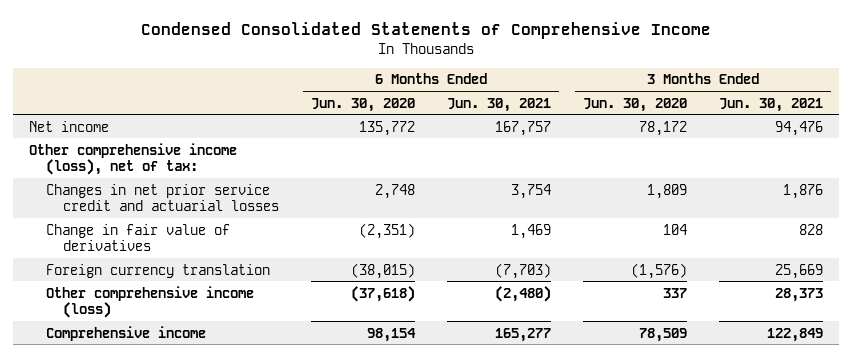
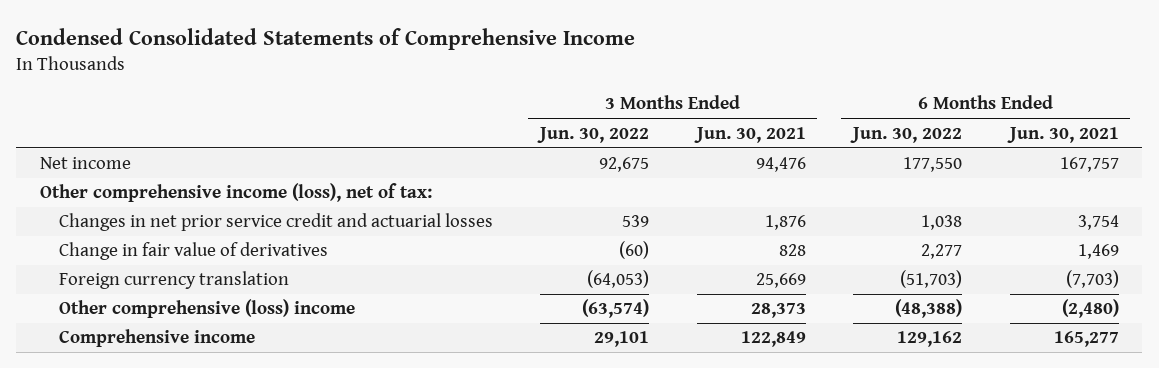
- | 6 Months Ended Jun. 30, 2020 | 6 Months Ended Jun. 30, 2021 | 3 Months Ended Jun. 30, 2020 | 3 Months Ended Jun. 30, 2021
+ | 3 Months Ended Jun. 30, 2022 | 3 Months Ended Jun. 30, 2021 | 6 Months Ended Jun. 30, 2022 | 6 Months Ended Jun. 30, 2021
- Other comprehensive income (loss) | (37,618) | (2,480) | 337 | 28,373
+ Other comprehensive (loss) income | (63,574) | 28,373 | (48,388) | (2,480)

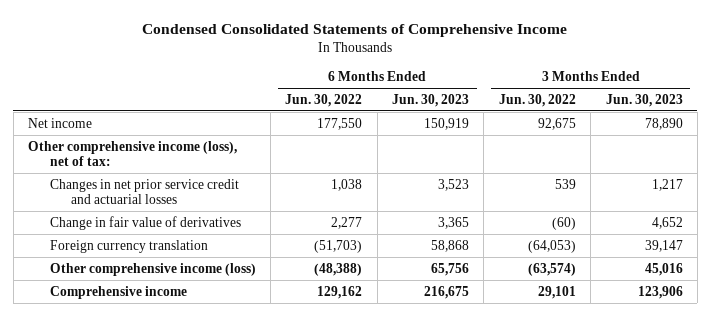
- | 3 Months Ended Jun. 30, 2022 | 3 Months Ended Jun. 30, 2021 | 6 Months Ended Jun. 30, 2022 | 6 Months Ended Jun. 30, 2021
+ | 6 Months Ended Jun. 30, 2022 | 6 Months Ended Jun. 30, 2023 | 3 Months Ended Jun. 30, 2022 | 3 Months Ended Jun. 30, 2023
- Other comprehensive (loss) income | (63,574) | 28,373 | (48,388) | (2,480)
+ Other comprehensive income (loss) | (48,388) | 65,756 | (63,574) | 45,016

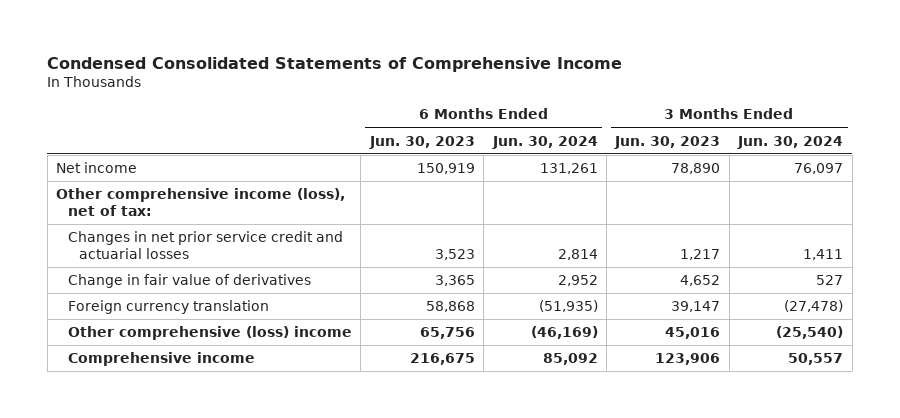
- | 6 Months Ended Jun. 30, 2022 | 6 Months Ended Jun. 30, 2023 | 3 Months Ended Jun. 30, 2022 | 3 Months Ended Jun. 30, 2023
+ | 6 Months Ended Jun. 30, 2023 | 6 Months Ended Jun. 30, 2024 | 3 Months Ended Jun. 30, 2023 | 3 Months Ended Jun. 30, 2024
- Other comprehensive income (loss) | (48,388) | 65,756 | (63,574) | 45,016
+ Other comprehensive (loss) income | 65,756 | (46,169) | 45,016 | (25,540)

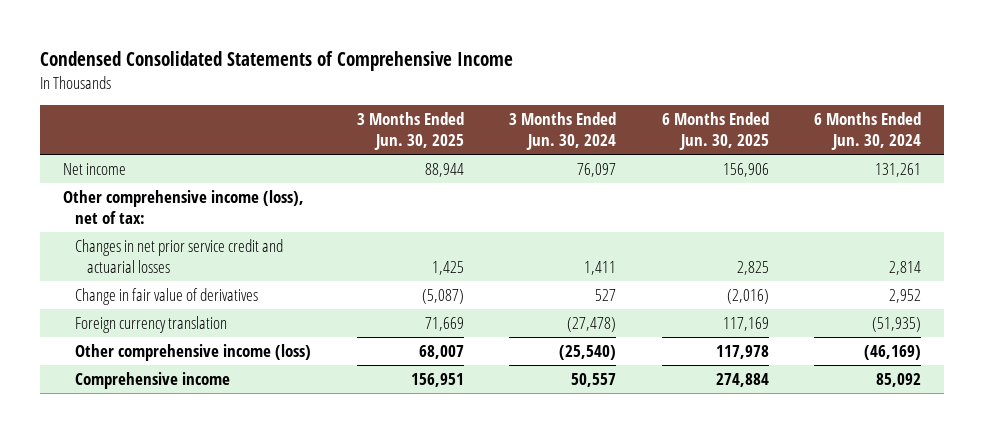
- | 6 Months Ended Jun. 30, 2023 | 6 Months Ended Jun. 30, 2024 | 3 Months Ended Jun. 30, 2023 | 3 Months Ended Jun. 30, 2024
+ | 3 Months Ended Jun. 30, 2025 | 3 Months Ended Jun. 30, 2024 | 6 Months Ended Jun. 30, 2025 | 6 Months Ended Jun. 30, 2024
- Other comprehensive (loss) income | 65,756 | (46,169) | 45,016 | (25,540)
+ Other comprehensive income (loss) | 68,007 | (25,540) | 117,978 | (46,169)

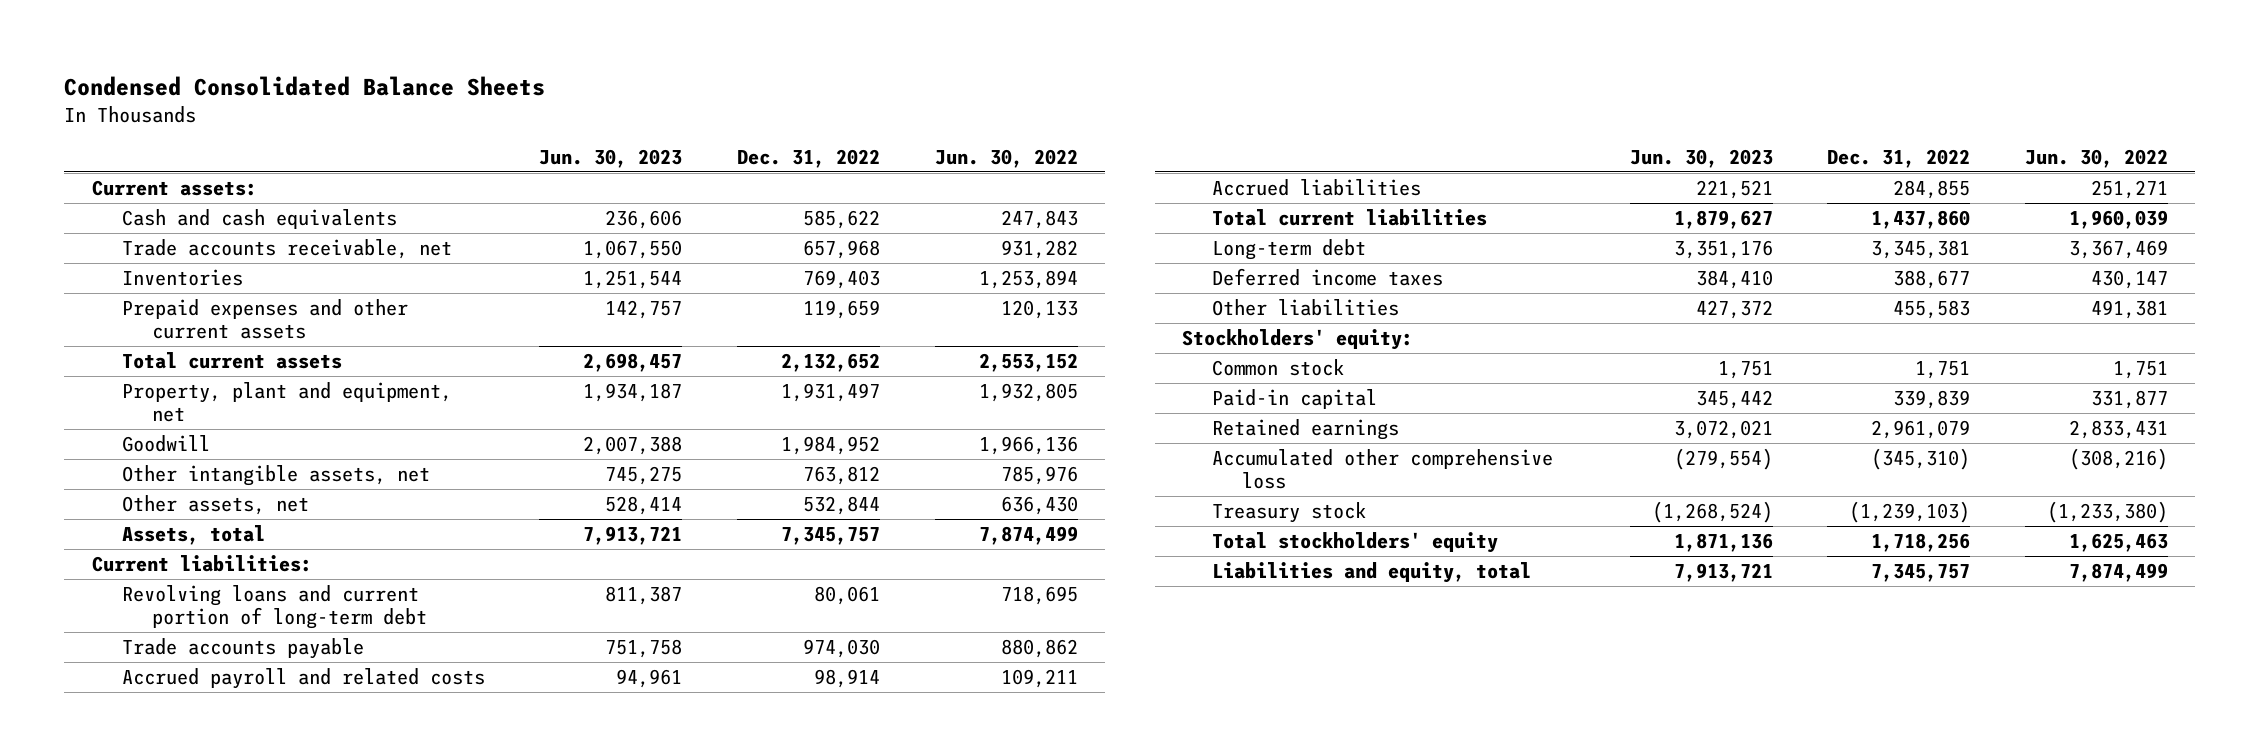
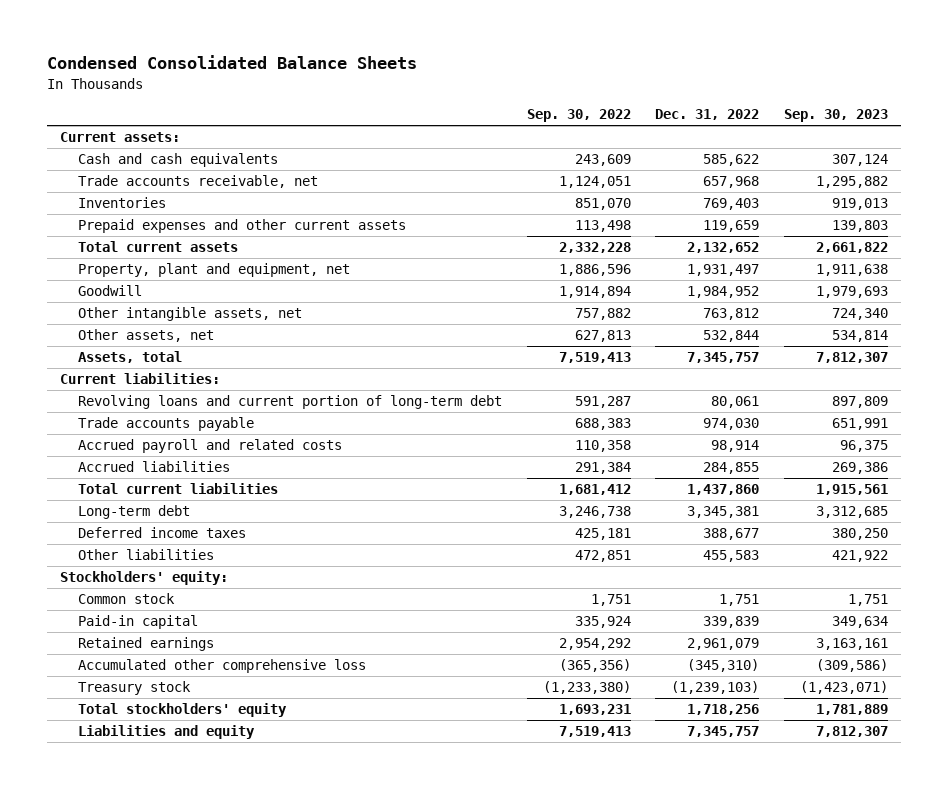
- | Jun. 30, 2023 | Dec. 31, 2022 | Jun. 30, 2022
+ | Sep. 30, 2022 | Dec. 31, 2022 | Sep. 30, 2023
- Liabilities and equity, total | 7,913,721 | 7,345,757 | 7,874,499
+ Liabilities and equity | 7,519,413 | 7,345,757 | 7,812,307

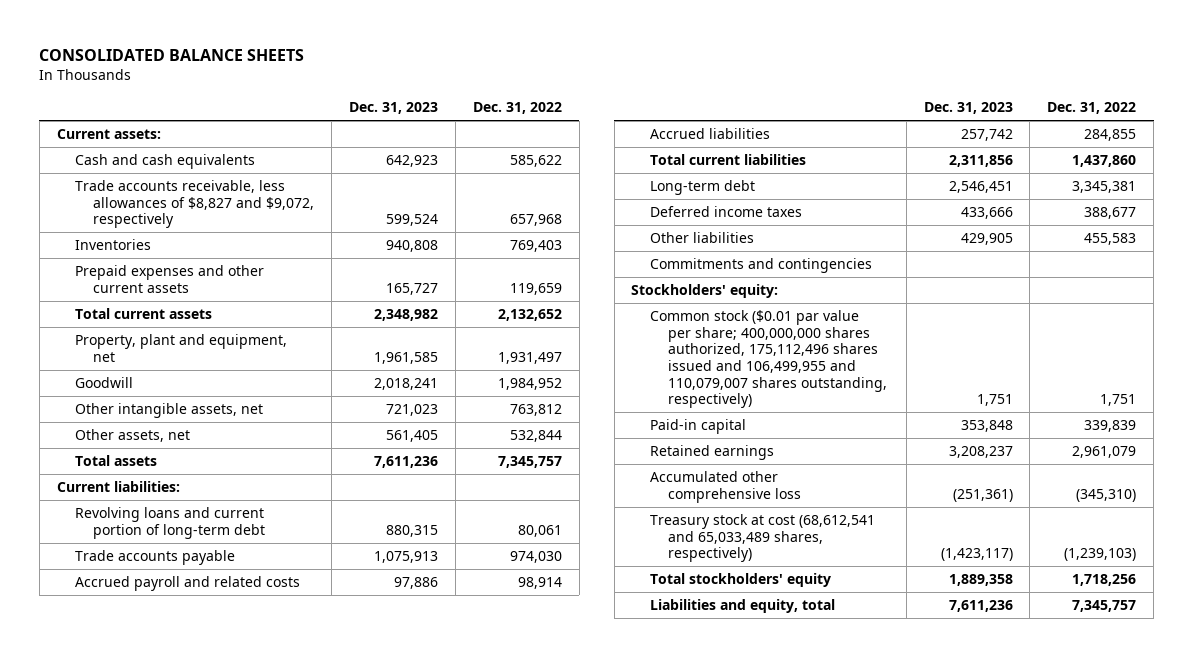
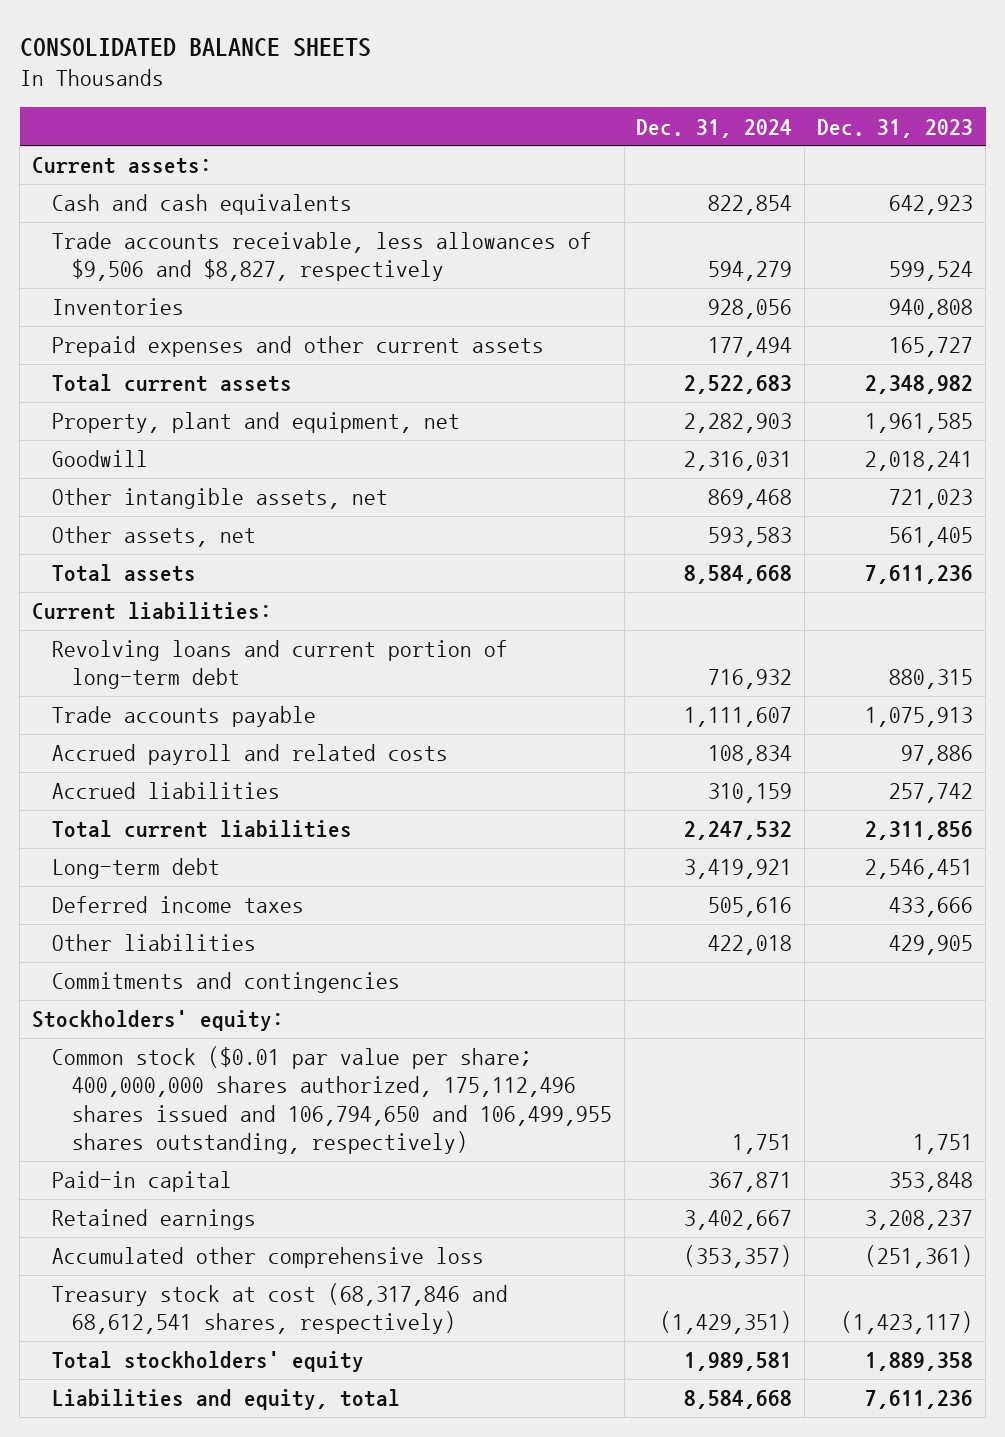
- | Dec. 31, 2023 | Dec. 31, 2022
+ | Dec. 31, 2024 | Dec. 31, 2023
- Trade accounts receivable, less allowances of $8,827 and $9,072, respectively | 599,524 | 657,968
+ Trade accounts receivable, less allowances of $9,506 and $8,827, respectively | 594,279 | 599,524
- Common stock ($0.01 par value per share; 400,000,000 shares authorized, 175,112,496 shares issued and 106,499,955 and 110,079,007 shares outstanding, respectively) | 1,751 | 1,751
+ Common stock ($0.01 par value per share; 400,000,000 shares authorized, 175,112,496 shares issued and 106,794,650 and 106,499,955 shares outstanding, respectively) | 1,751 | 1,751
- Treasury stock at cost (68,612,541 and 65,033,489 shares, respectively) | (1,423,117) | (1,239,103)
+ Treasury stock at cost (68,317,846 and 68,612,541 shares, respectively) | (1,429,351) | (1,423,117)

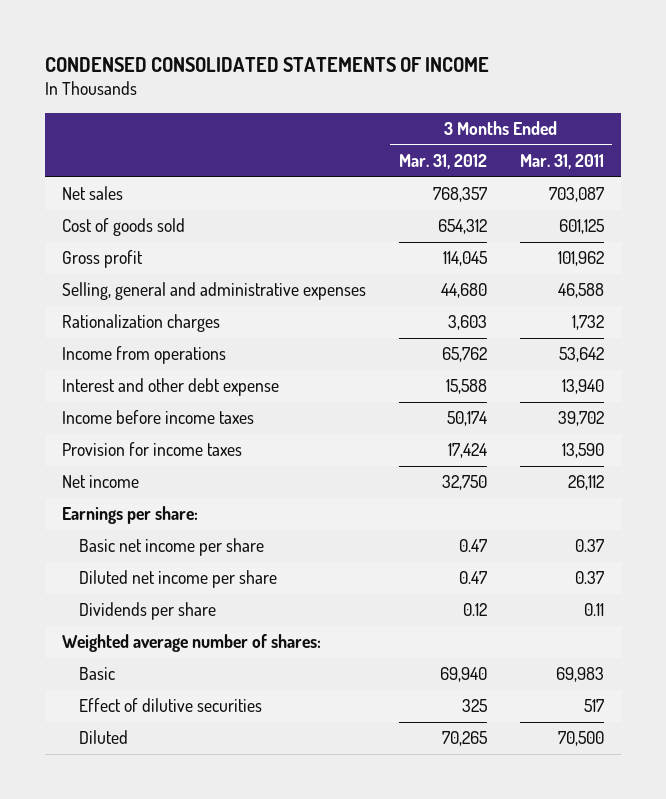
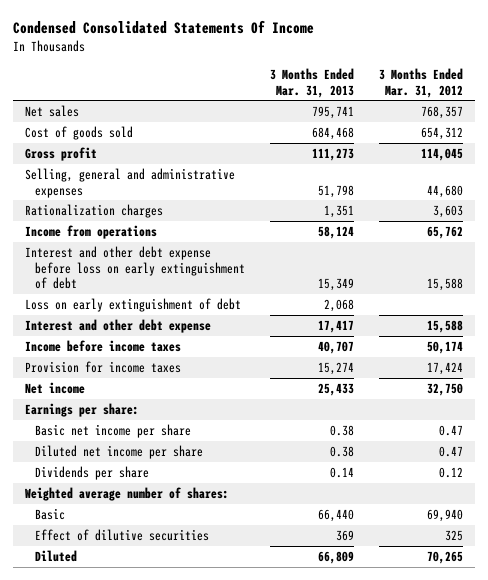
- CONDENSED CONSOLIDATED STATEMENTS OF INCOME
+ Condensed Consolidated Statements Of Income
- | 3 Months Ended Mar. 31, 2012 | 3 Months Ended Mar. 31, 2011
+ | 3 Months Ended Mar. 31, 2013 | 3 Months Ended Mar. 31, 2012
+ Interest and other debt expense before loss on early extinguishment of debt | 15,349 | 15,588
+ Loss on early extinguishment of debt | 2,068 |

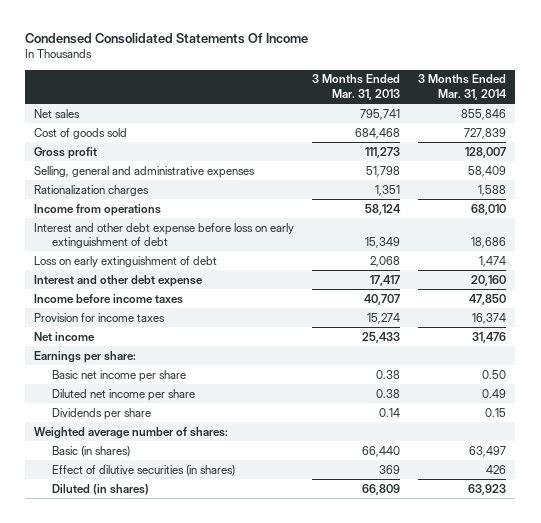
- | 3 Months Ended Mar. 31, 2013 | 3 Months Ended Mar. 31, 2012
+ | 3 Months Ended Mar. 31, 2013 | 3 Months Ended Mar. 31, 2014
- Basic | 66,440 | 69,940
- Effect of dilutive securities | 369 | 325
- Diluted | 66,809 | 70,265
+ Basic (in shares) | 66,440 | 63,497
+ Effect of dilutive securities (in shares) | 369 | 426
+ Diluted (in shares) | 66,809 | 63,923

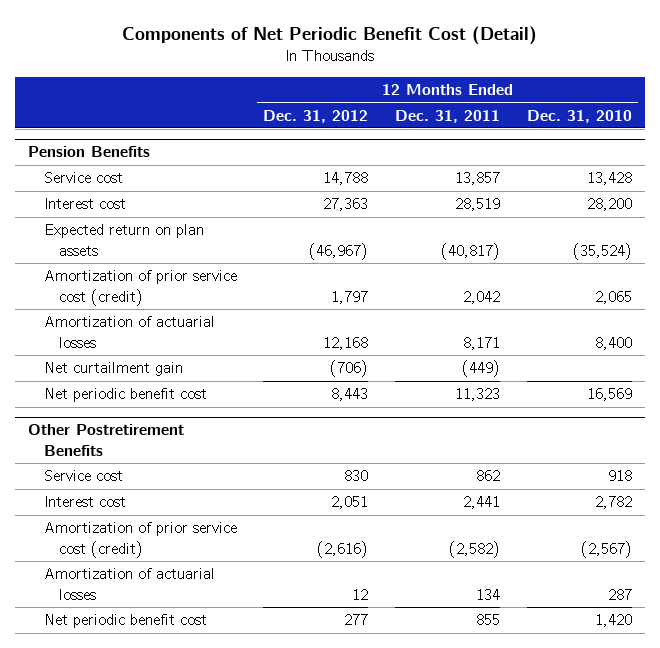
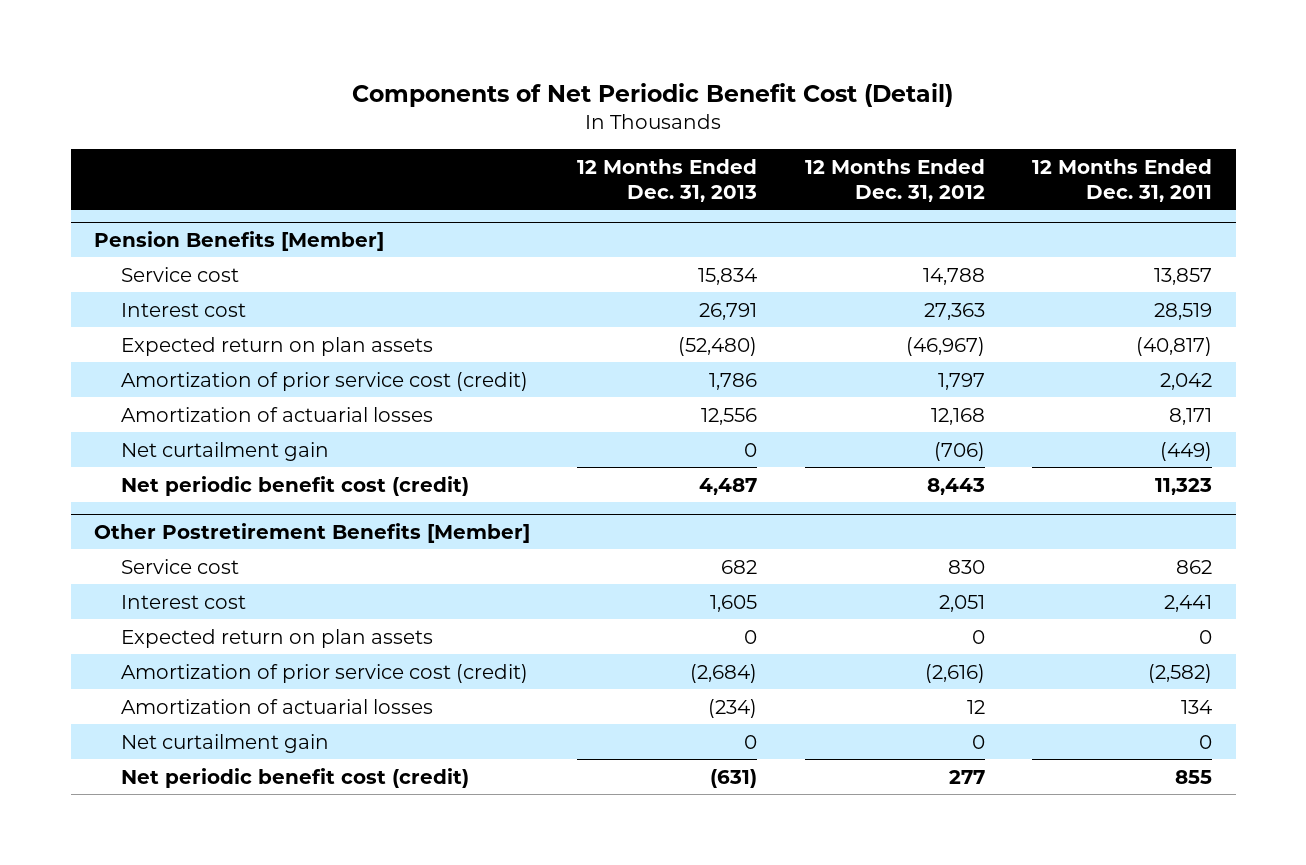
- | 12 Months Ended Dec. 31, 2012 | 12 Months Ended Dec. 31, 2011 | 12 Months Ended Dec. 31, 2010
+ | 12 Months Ended Dec. 31, 2013 | 12 Months Ended Dec. 31, 2012 | 12 Months Ended Dec. 31, 2011
- Pension Benefits
+ Pension Benefits [Member]
- Net periodic benefit cost | 8,443 | 11,323 | 16,569
- Other Postretirement Benefits
+ Net periodic benefit cost (credit) | 4,487 | 8,443 | 11,323
+ Other Postretirement Benefits [Member]
+ Expected return on plan assets | 0 | 0 | 0
- Net periodic benefit cost | 277 | 855 | 1,420
+ Net curtailment gain | 0 | 0 | 0
+ Net periodic benefit cost (credit) | (631) | 277 | 855

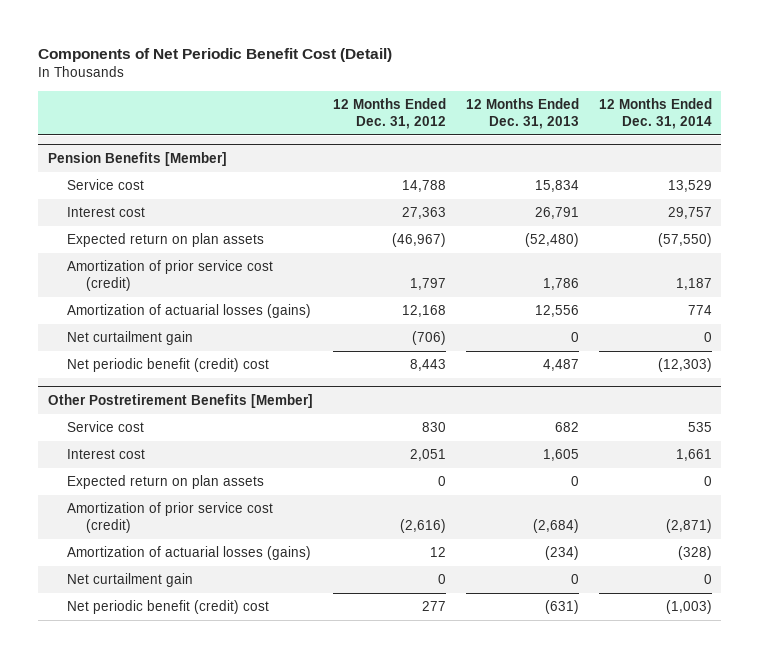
- | 12 Months Ended Dec. 31, 2013 | 12 Months Ended Dec. 31, 2012 | 12 Months Ended Dec. 31, 2011
+ | 12 Months Ended Dec. 31, 2012 | 12 Months Ended Dec. 31, 2013 | 12 Months Ended Dec. 31, 2014
@ Pension Benefits [Member]
- Amortization of actuarial losses | 12,556 | 12,168 | 8,171
+ Amortization of actuarial losses (gains) | 12,168 | 12,556 | 774
- Net periodic benefit cost (credit) | 4,487 | 8,443 | 11,323
+ Net periodic benefit (credit) cost | 8,443 | 4,487 | (12,303)
@ Other Postretirement Benefits [Member]
- Amortization of actuarial losses | (234) | 12 | 134
+ Amortization of actuarial losses (gains) | 12 | (234) | (328)
- Net periodic benefit cost (credit) | (631) | 277 | 855
+ Net periodic benefit (credit) cost | 277 | (631) | (1,003)

